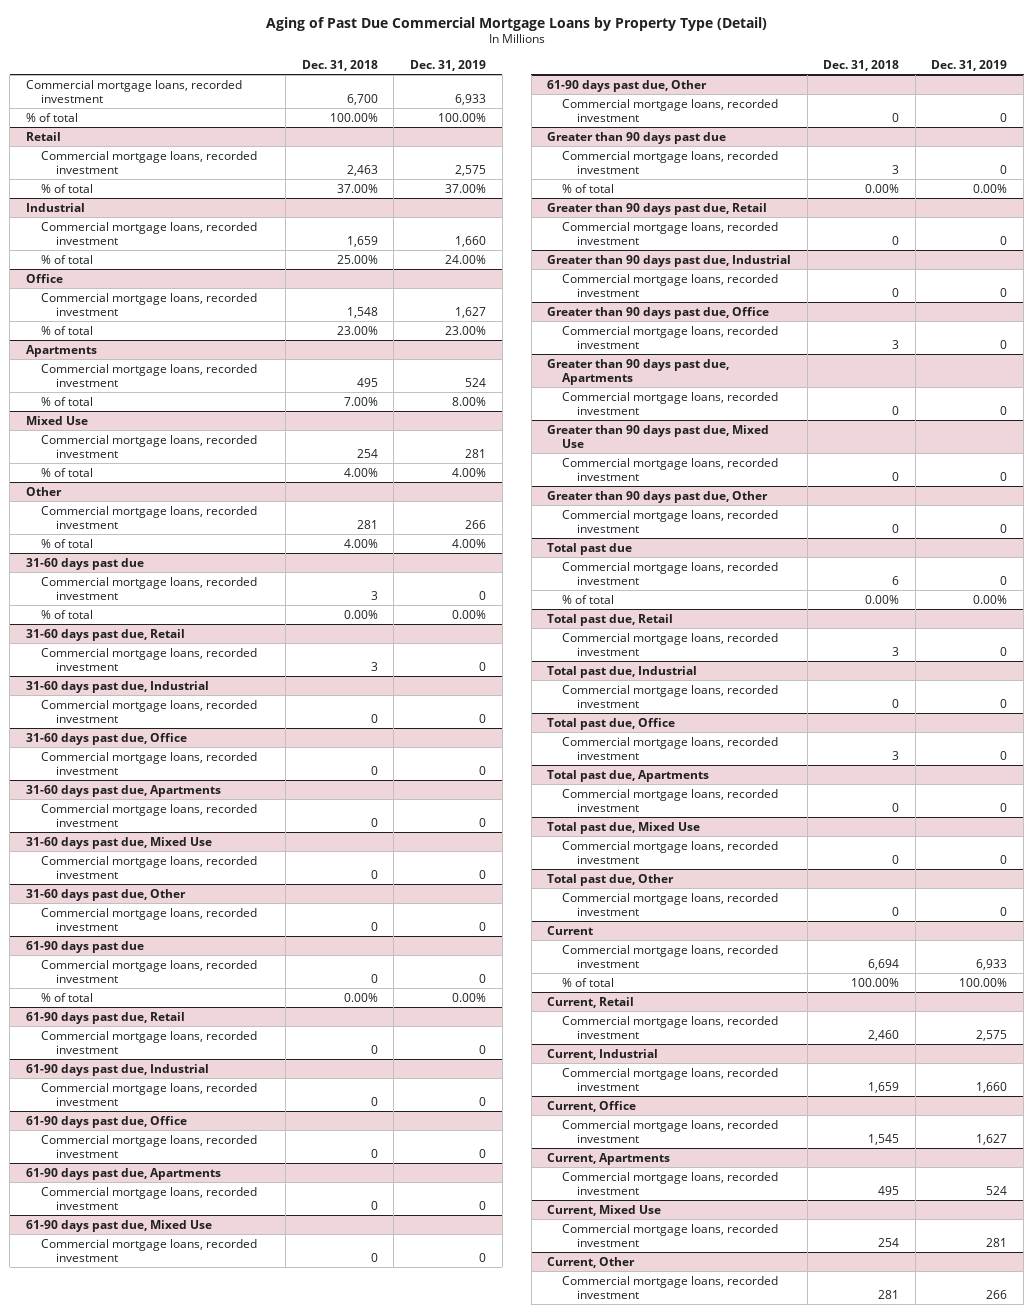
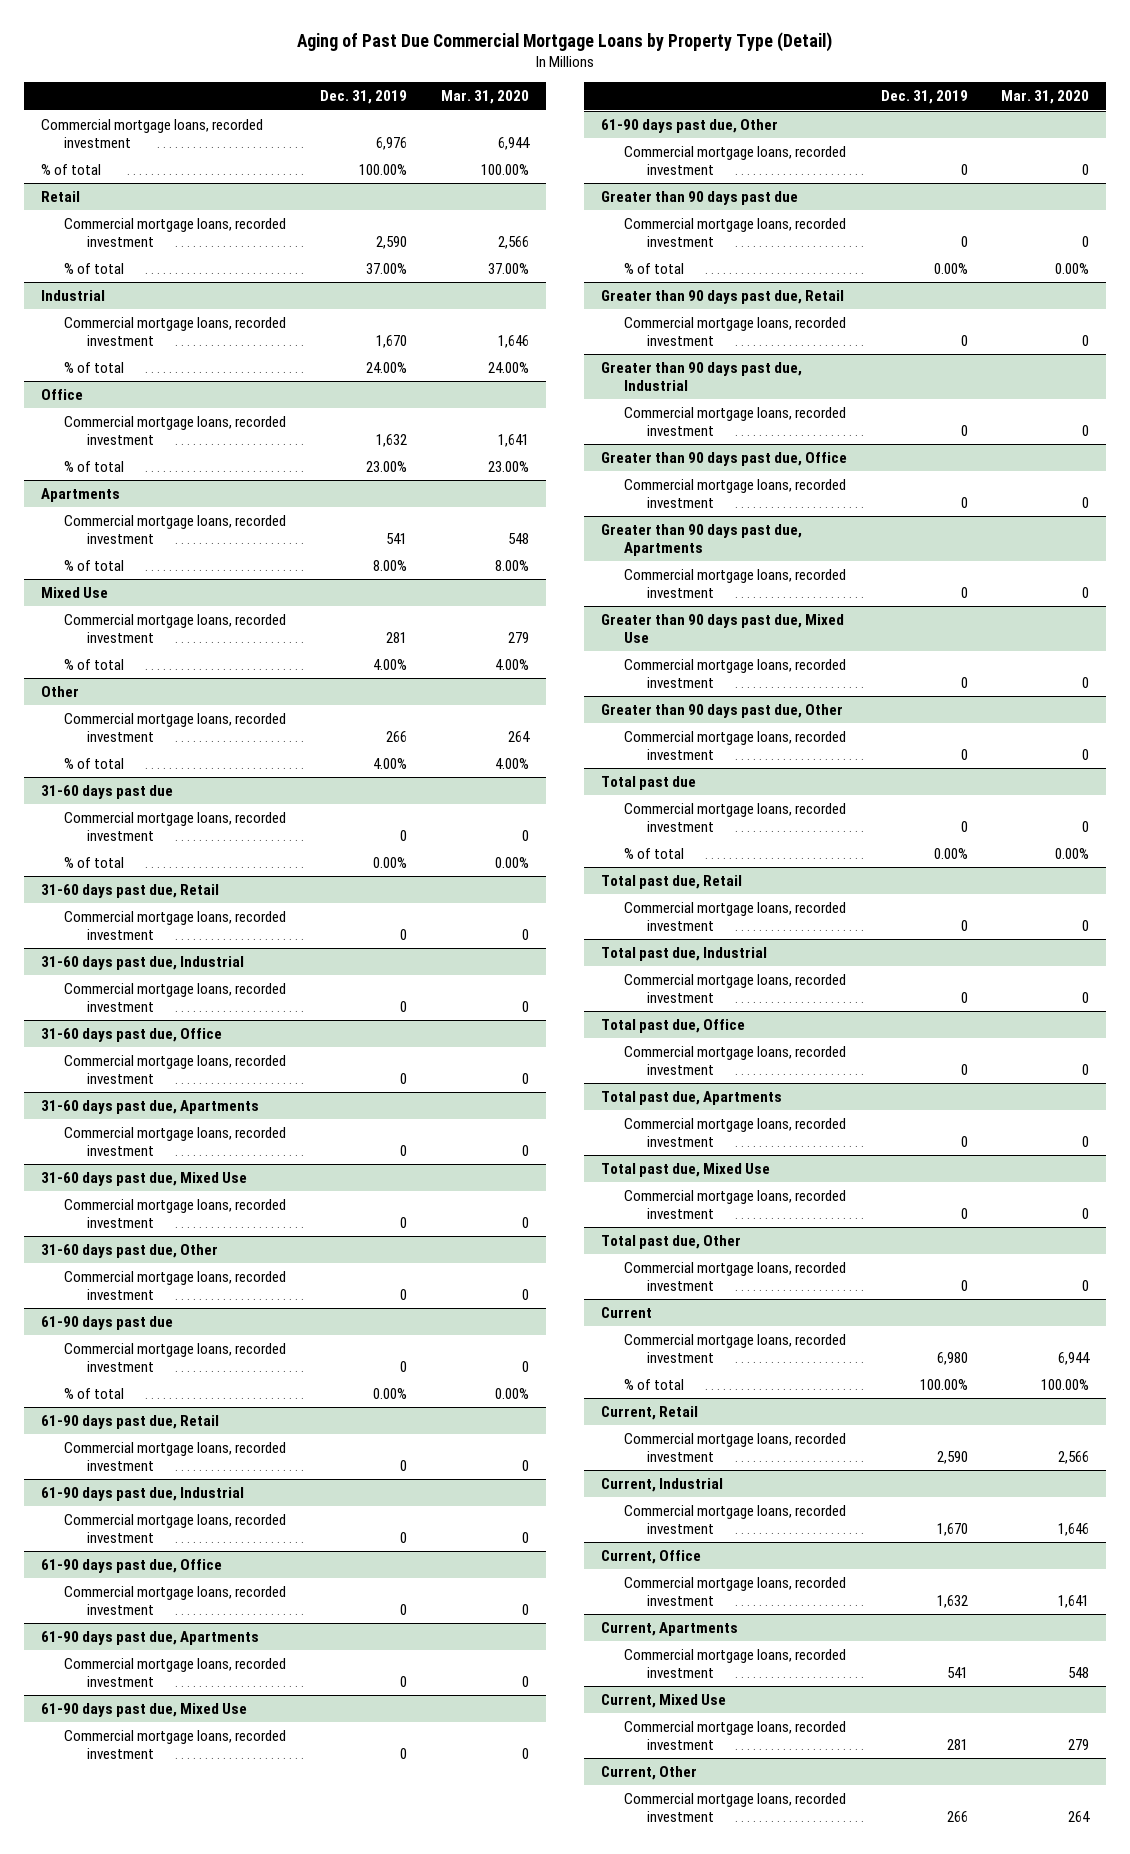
- | Dec. 31, 2018 | Dec. 31, 2019
+ | Dec. 31, 2019 | Mar. 31, 2020
- Commercial mortgage loans, recorded investment | 6,700 | 6,933
+ Commercial mortgage loans, recorded investment | 6,976 | 6,944
@ Retail
- Commercial mortgage loans, recorded investment | 2,463 | 2,575
+ Commercial mortgage loans, recorded investment | 2,590 | 2,566
@ Industrial
- Commercial mortgage loans, recorded investment | 1,659 | 1,660
+ Commercial mortgage loans, recorded investment | 1,670 | 1,646
@ Office
- Commercial mortgage loans, recorded investment | 1,548 | 1,627
+ Commercial mortgage loans, recorded investment | 1,632 | 1,641
@ Apartments
- Commercial mortgage loans, recorded investment | 495 | 524
+ Commercial mortgage loans, recorded investment | 541 | 548
@ Current
- Commercial mortgage loans, recorded investment | 6,694 | 6,933
+ Commercial mortgage loans, recorded investment | 6,980 | 6,944
@ Current, Retail
- Commercial mortgage loans, recorded investment | 2,460 | 2,575
+ Commercial mortgage loans, recorded investment | 2,590 | 2,566
@ Current, Industrial
- Commercial mortgage loans, recorded investment | 1,659 | 1,660
+ Commercial mortgage loans, recorded investment | 1,670 | 1,646
@ Current, Office
- Commercial mortgage loans, recorded investment | 1,545 | 1,627
+ Commercial mortgage loans, recorded investment | 1,632 | 1,641
@ Current, Apartments
- Commercial mortgage loans, recorded investment | 495 | 524
+ Commercial mortgage loans, recorded investment | 541 | 548

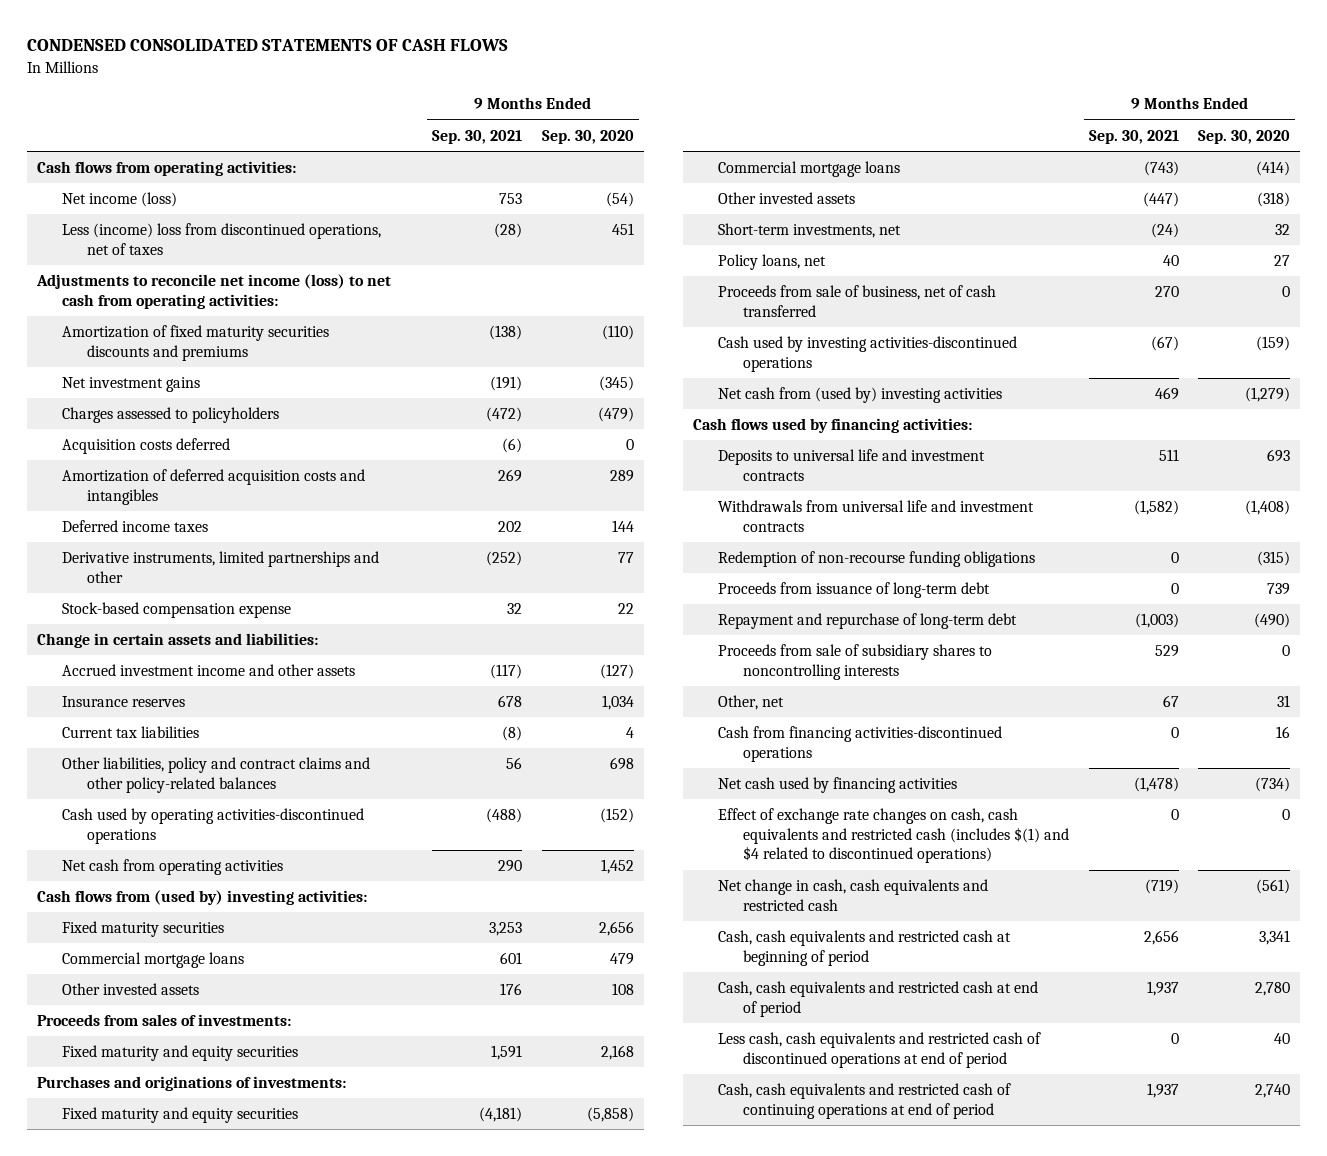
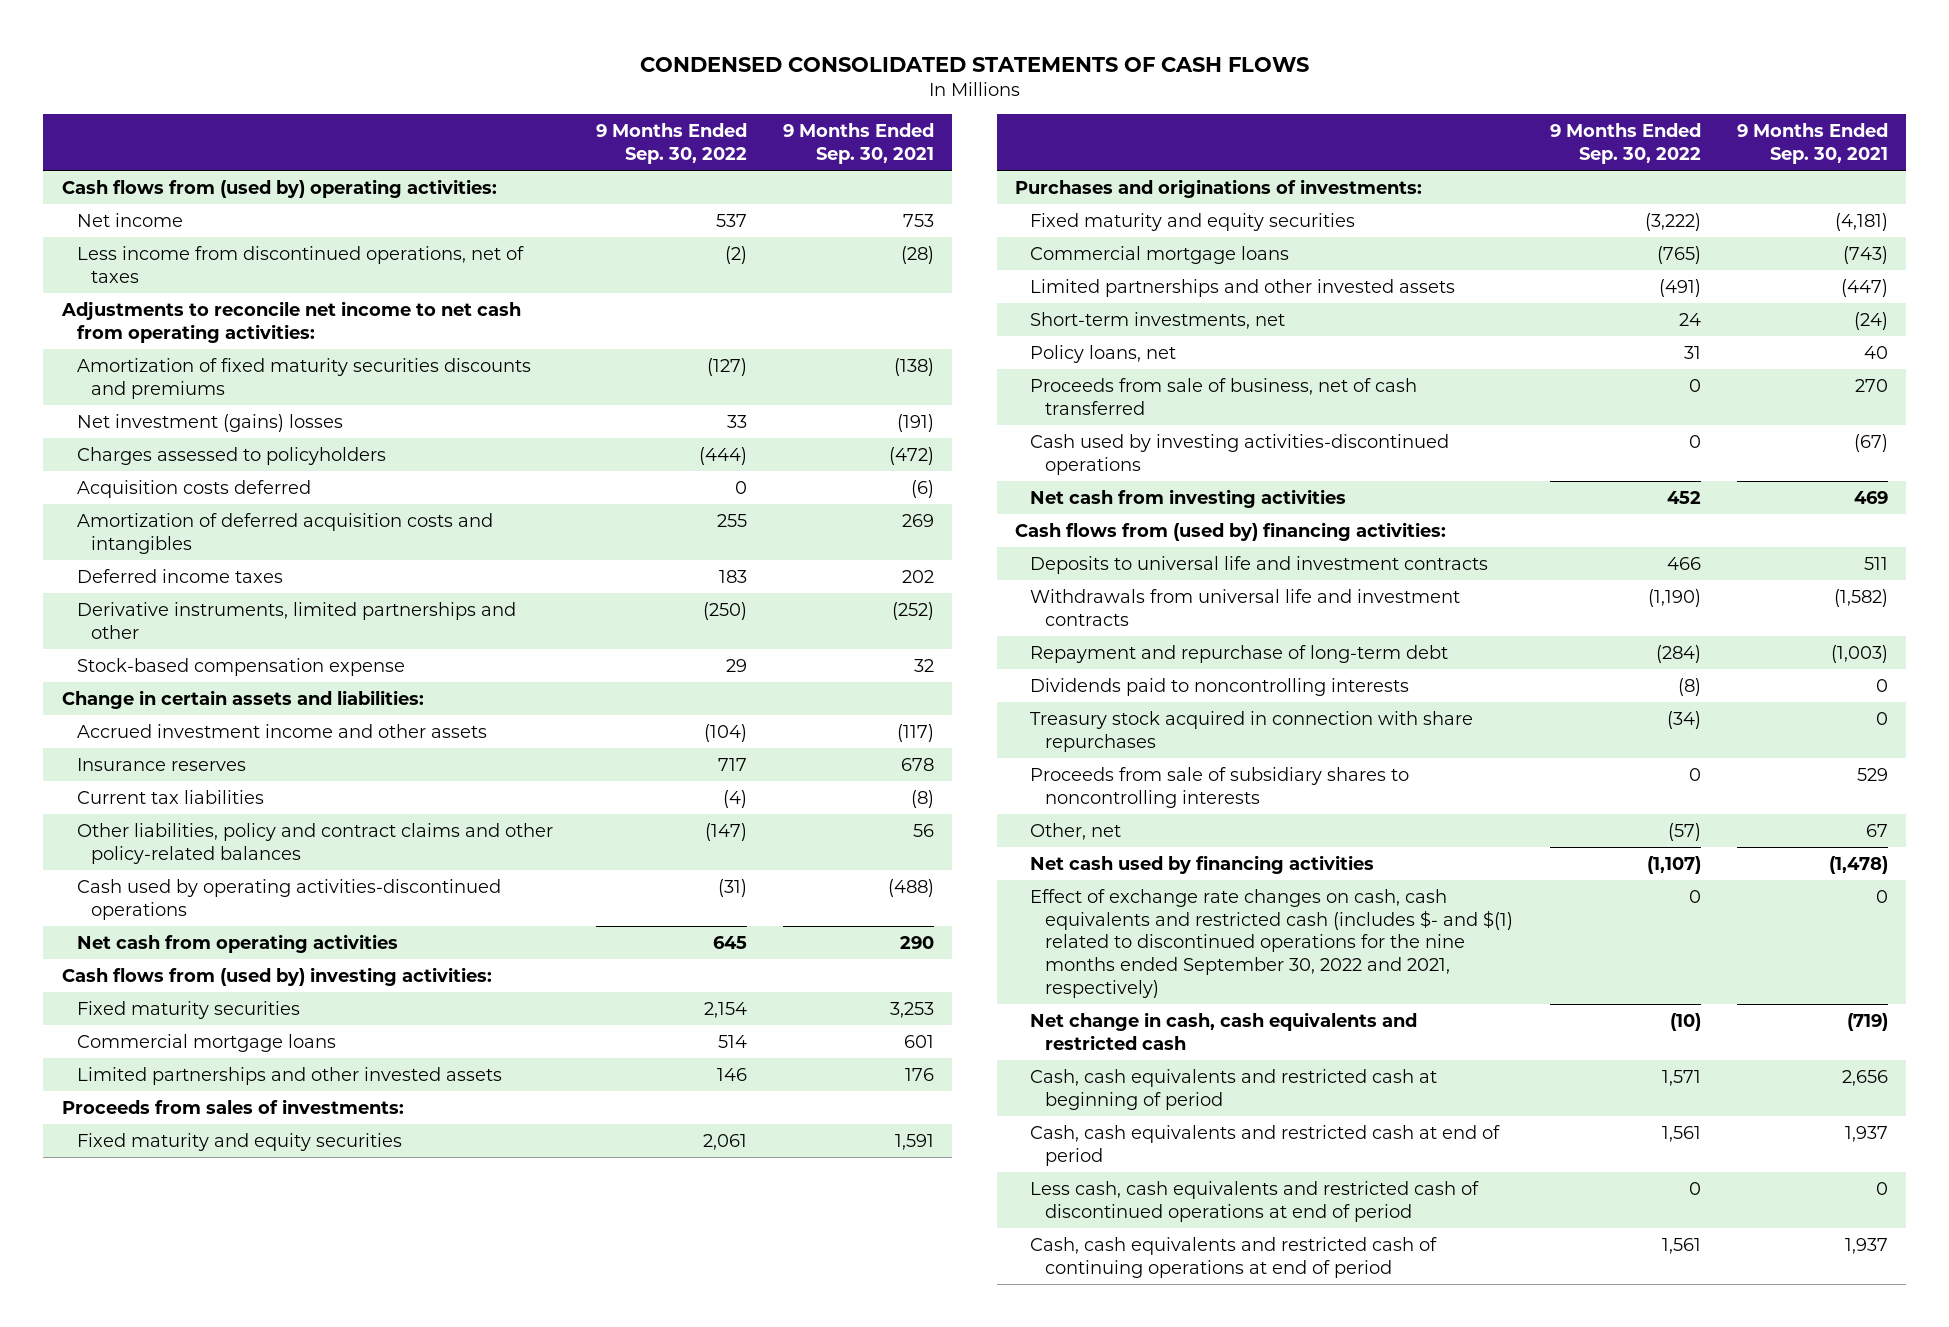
- | 9 Months Ended Sep. 30, 2021 | 9 Months Ended Sep. 30, 2020
+ | 9 Months Ended Sep. 30, 2022 | 9 Months Ended Sep. 30, 2021
- Cash flows from operating activities:
- Net income (loss) | 753 | (54)
- Less (income) loss from discontinued operations, net of taxes | (28) | 451
- Adjustments to reconcile net income (loss) to net cash from operating activities:
+ Cash flows from (used by) operating activities:
+ Net income | 537 | 753
+ Less income from discontinued operations, net of taxes | (2) | (28)
+ Adjustments to reconcile net income to net cash from operating activities:
- Net investment gains | (191) | (345)
+ Net investment (gains) losses | 33 | (191)
- Other invested assets | 176 | 108
+ Limited partnerships and other invested assets | 146 | 176
- Other invested assets | (447) | (318)
+ Limited partnerships and other invested assets | (491) | (447)
- Net cash from (used by) investing activities | 469 | (1,279)
- Cash flows used by financing activities:
+ Net cash from investing activities | 452 | 469
+ Cash flows from (used by) financing activities:
- Redemption of non-recourse funding obligations | 0 | (315)
- Proceeds from issuance of long-term debt | 0 | 739
+ Dividends paid to noncontrolling interests | (8) | 0
+ Treasury stock acquired in connection with share repurchases | (34) | 0
- Cash from financing activities-discontinued operations | 0 | 16
- Effect of exchange rate changes on cash, cash equivalents and restricted cash (includes $(1) and $4 related to discontinued operations) | 0 | 0
+ Effect of exchange rate changes on cash, cash equivalents and restricted cash (includes $- and $(1) related to discontinued operations for the nine months ended September 30, 2022 and 2021, respectively) | 0 | 0

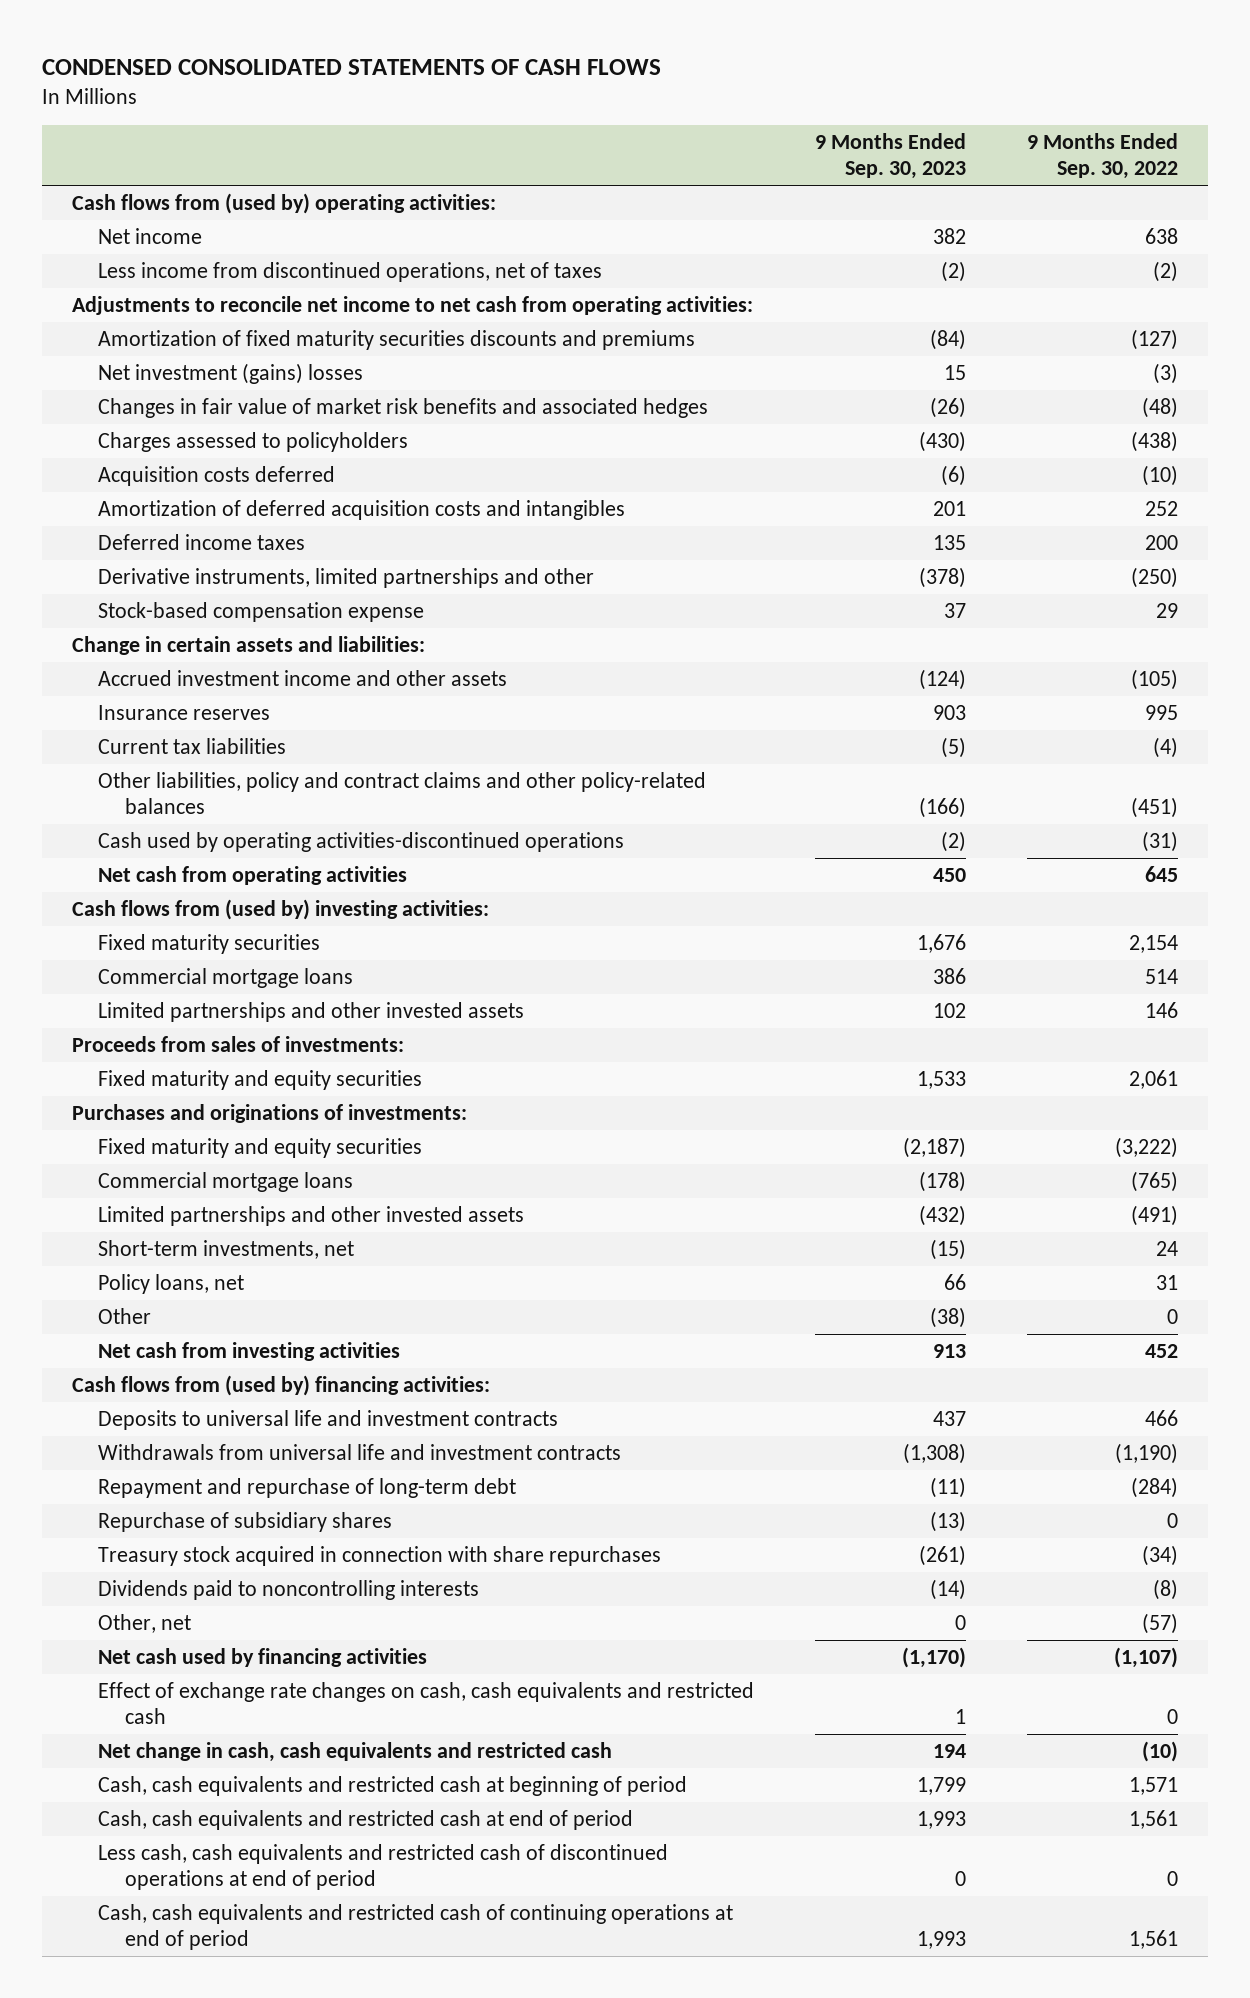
- | 9 Months Ended Sep. 30, 2022 | 9 Months Ended Sep. 30, 2021
+ | 9 Months Ended Sep. 30, 2023 | 9 Months Ended Sep. 30, 2022
- Net income | 537 | 753
+ Net income | 382 | 638
- Net investment (gains) losses | 33 | (191)
- Charges assessed to policyholders | (444) | (472)
- Acquisition costs deferred | 0 | (6)
- Amortization of deferred acquisition costs and intangibles | 255 | 269
- Deferred income taxes | 183 | 202
+ Net investment (gains) losses | 15 | (3)
+ Changes in fair value of market risk benefits and associated hedges | (26) | (48)
+ Charges assessed to policyholders | (430) | (438)
+ Acquisition costs deferred | (6) | (10)
+ Amortization of deferred acquisition costs and intangibles | 201 | 252
+ Deferred income taxes | 135 | 200
- Accrued investment income and other assets | (104) | (117)
- Insurance reserves | 717 | 678
+ Accrued investment income and other assets | (124) | (105)
+ Insurance reserves | 903 | 995
- Other liabilities, policy and contract claims and other policy-related balances | (147) | 56
+ Other liabilities, policy and contract claims and other policy-related balances | (166) | (451)
- Proceeds from sale of business, net of cash transferred | 0 | 270
- Cash used by investing activities-discontinued operations | 0 | (67)
+ Other | (38) | 0
+ Repurchase of subsidiary shares | (13) | 0
- Proceeds from sale of subsidiary shares to noncontrolling interests | 0 | 529
moved down: Dividends paid to noncontrolling interests | (14) | (8)
- Effect of exchange rate changes on cash, cash equivalents and restricted cash (includes $- and $(1) related to discontinued operations for the nine months ended September 30, 2022 and 2021, respectively) | 0 | 0
+ Effect of exchange rate changes on cash, cash equivalents and restricted cash | 1 | 0

